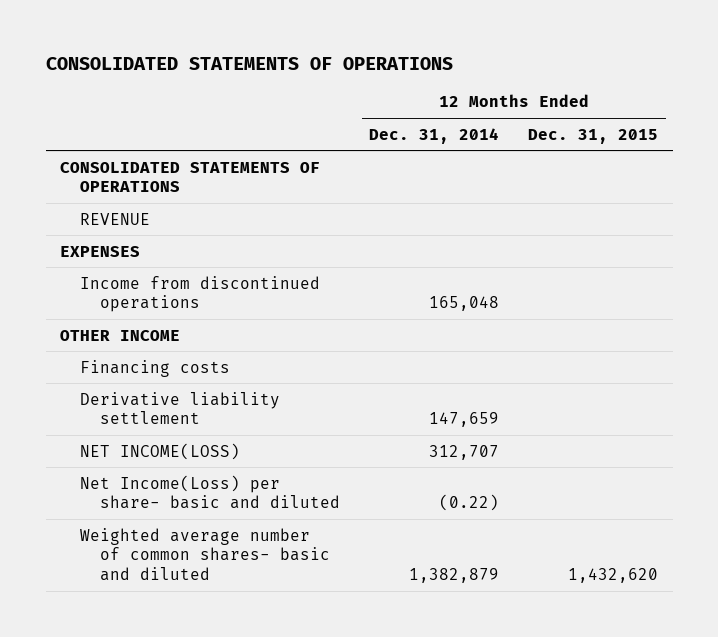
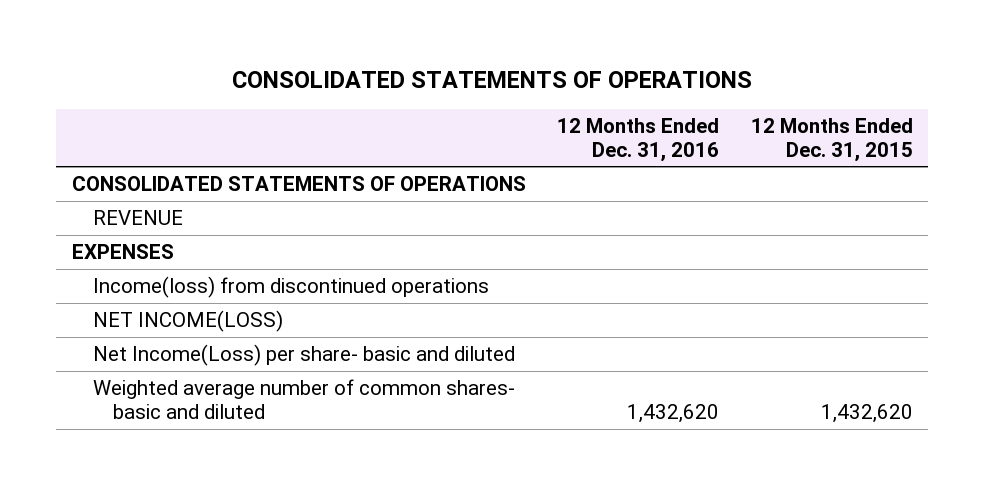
- | 12 Months Ended Dec. 31, 2014 | 12 Months Ended Dec. 31, 2015
+ | 12 Months Ended Dec. 31, 2016 | 12 Months Ended Dec. 31, 2015
- Income from discontinued operations | 165,048 |
- OTHER INCOME
- Financing costs
- Derivative liability settlement | 147,659 |
+ Income(loss) from discontinued operations

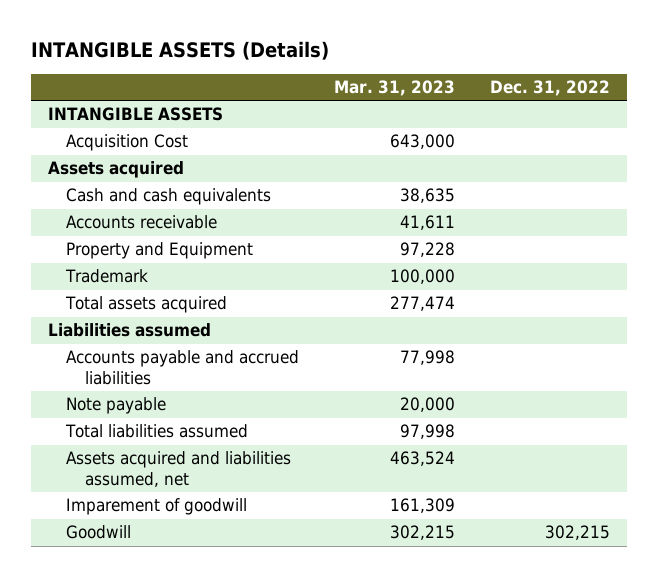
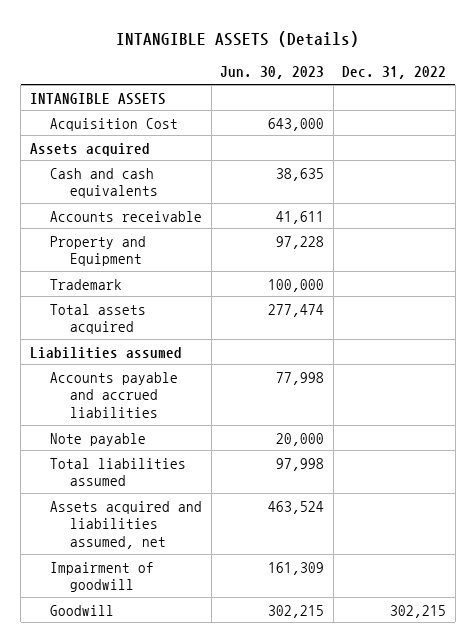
- | Mar. 31, 2023 | Dec. 31, 2022
+ | Jun. 30, 2023 | Dec. 31, 2022
- Imparement of goodwill | 161,309 |
+ Impairment of goodwill | 161,309 |

